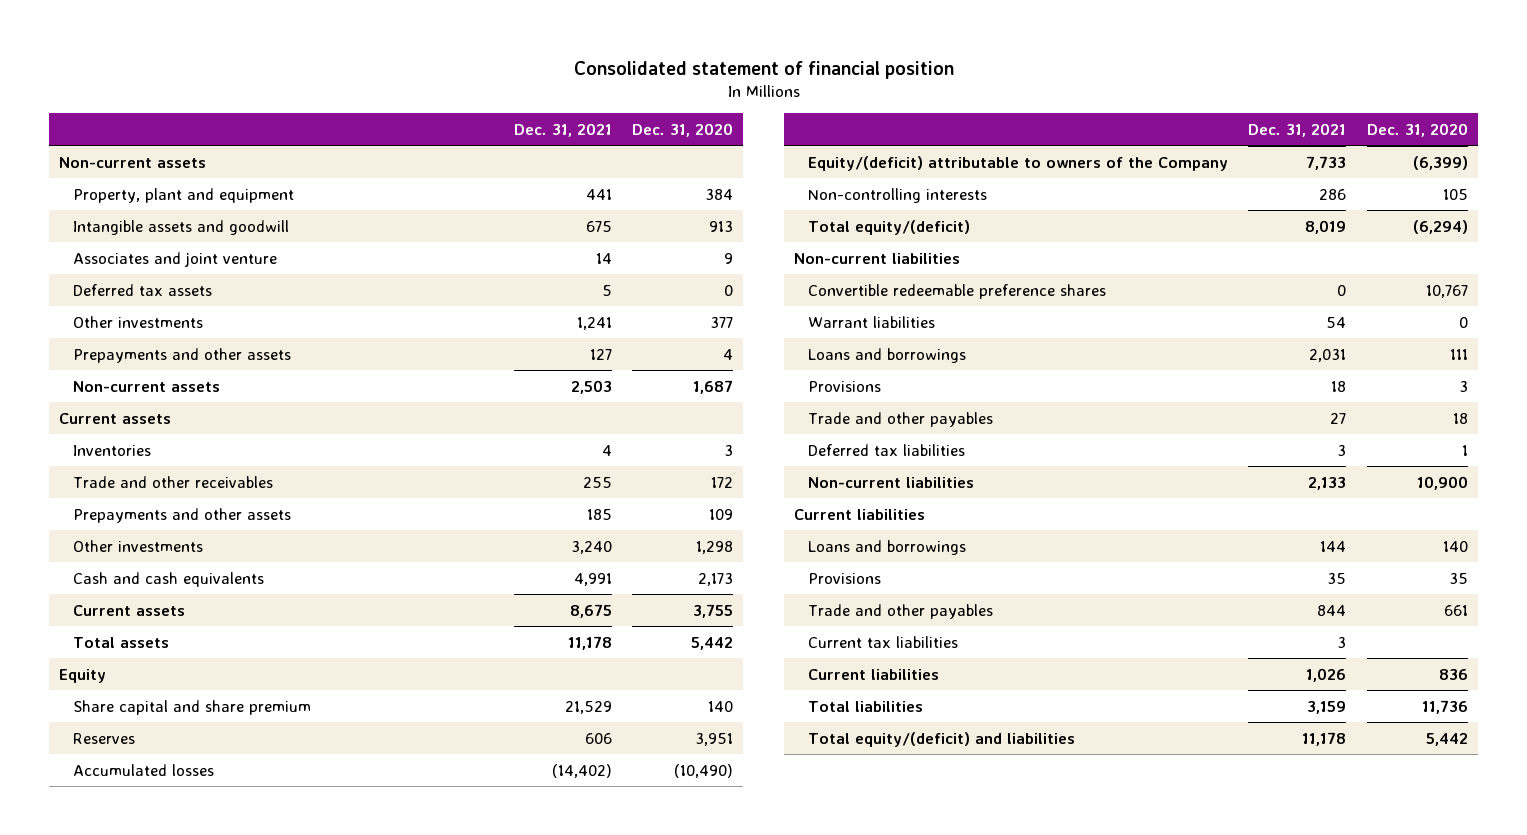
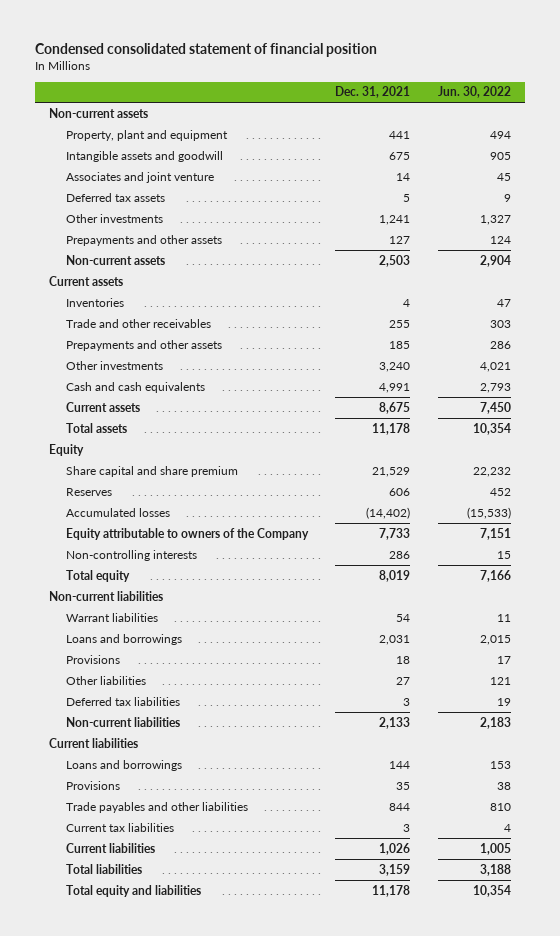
- Consolidated statement of financial position
+ Condensed consolidated statement of financial position
- | Dec. 31, 2021 | Dec. 31, 2020
+ | Dec. 31, 2021 | Jun. 30, 2022
- Equity/(deficit) attributable to owners of the Company | 7,733 | (6,399)
+ Equity attributable to owners of the Company | 7,733 | 7,151
- Total equity/(deficit) | 8,019 | (6,294)
+ Total equity | 8,019 | 7,166
- Convertible redeemable preference shares | 0 | 10,767
- Trade and other payables | 27 | 18
+ Other liabilities | 27 | 121
- Trade and other payables | 844 | 661
+ Trade payables and other liabilities | 844 | 810
- Total equity/(deficit) and liabilities | 11,178 | 5,442
+ Total equity and liabilities | 11,178 | 10,354

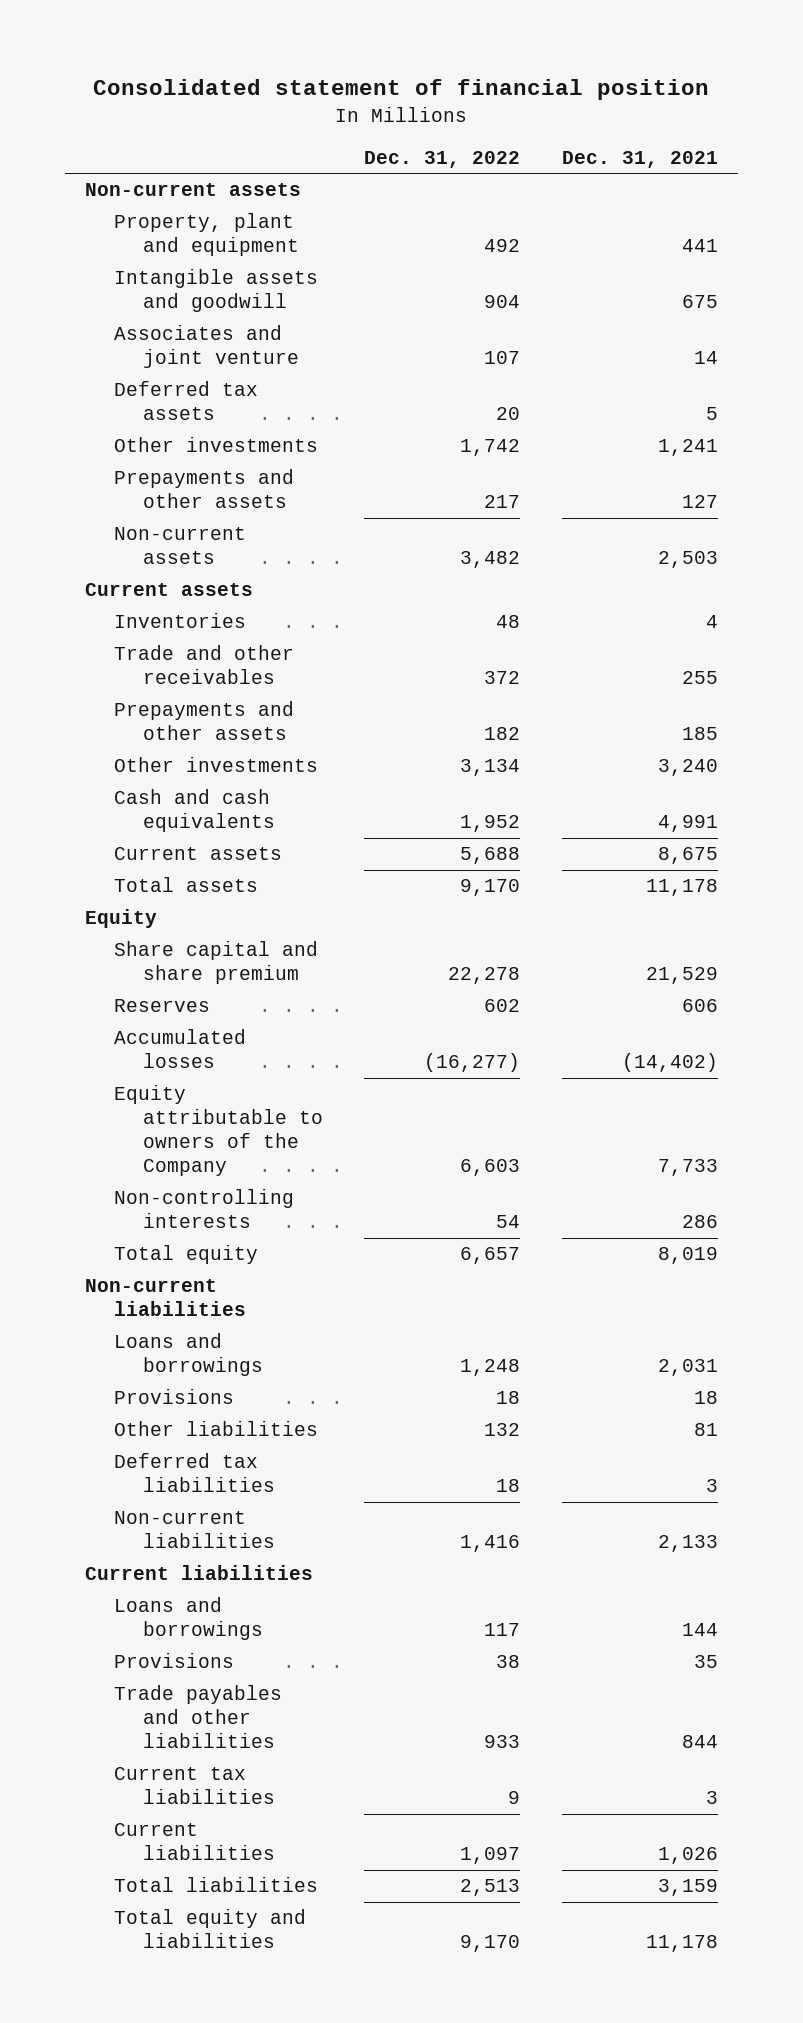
- Condensed consolidated statement of financial position
+ Consolidated statement of financial position
- | Dec. 31, 2021 | Jun. 30, 2022
+ | Dec. 31, 2022 | Dec. 31, 2021
- Warrant liabilities | 54 | 11
- Other liabilities | 27 | 121
+ Other liabilities | 132 | 81

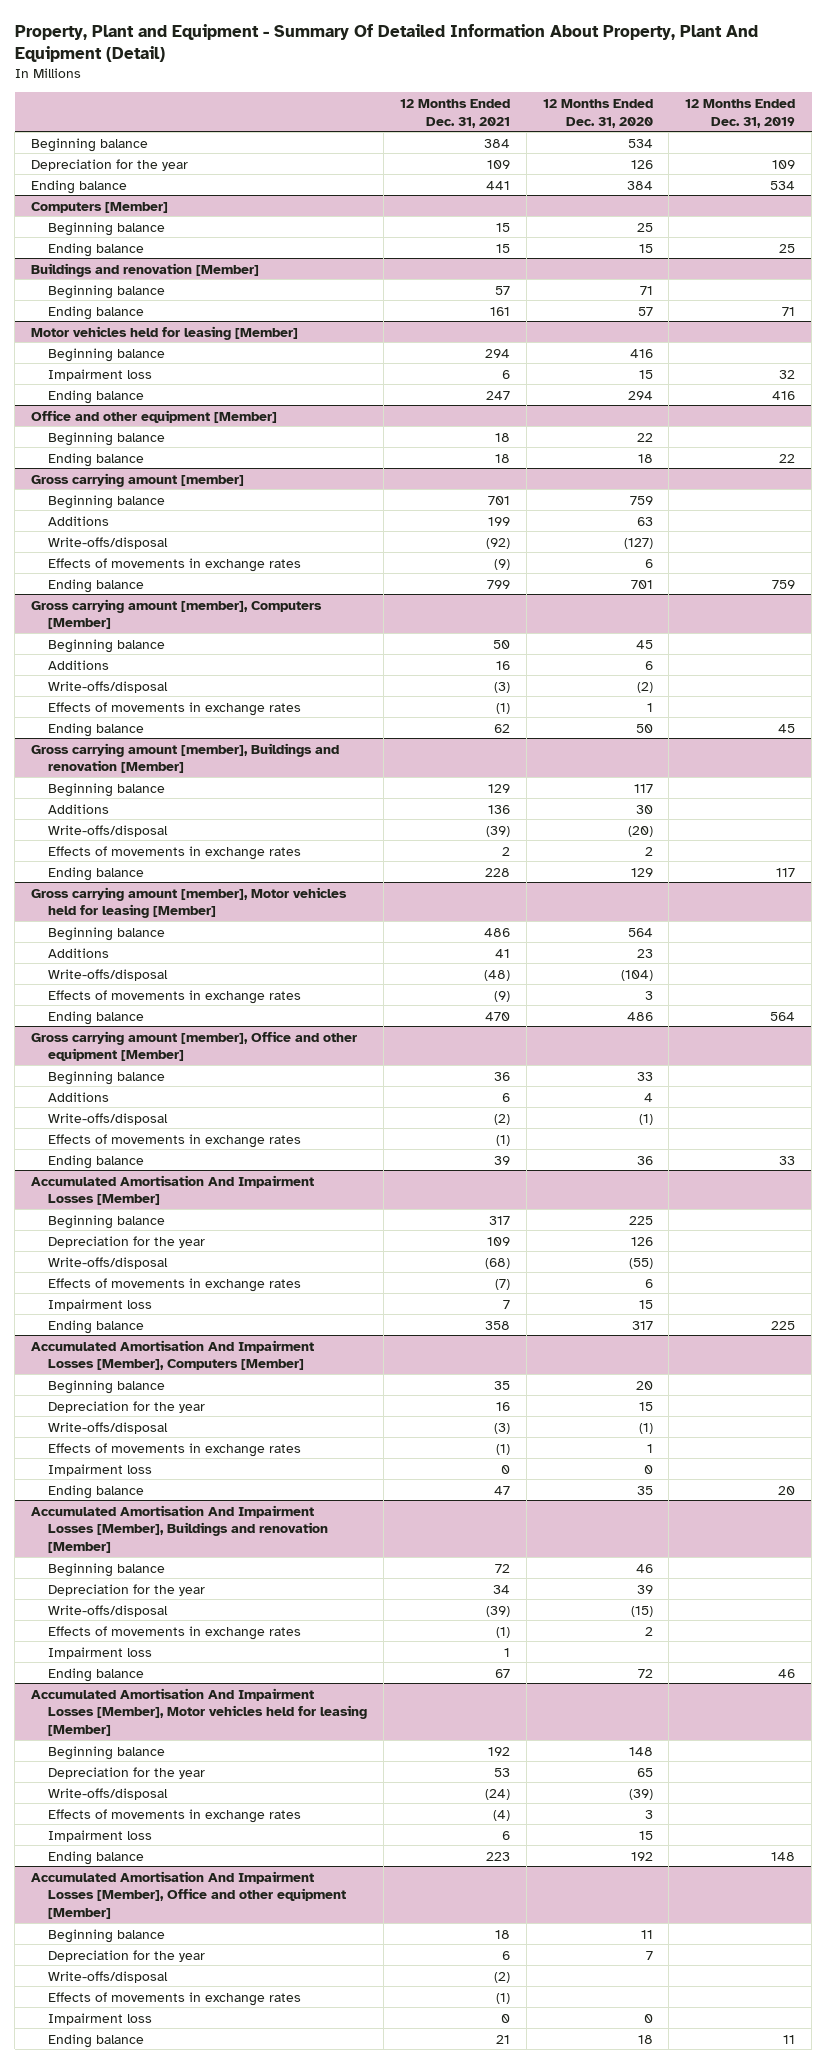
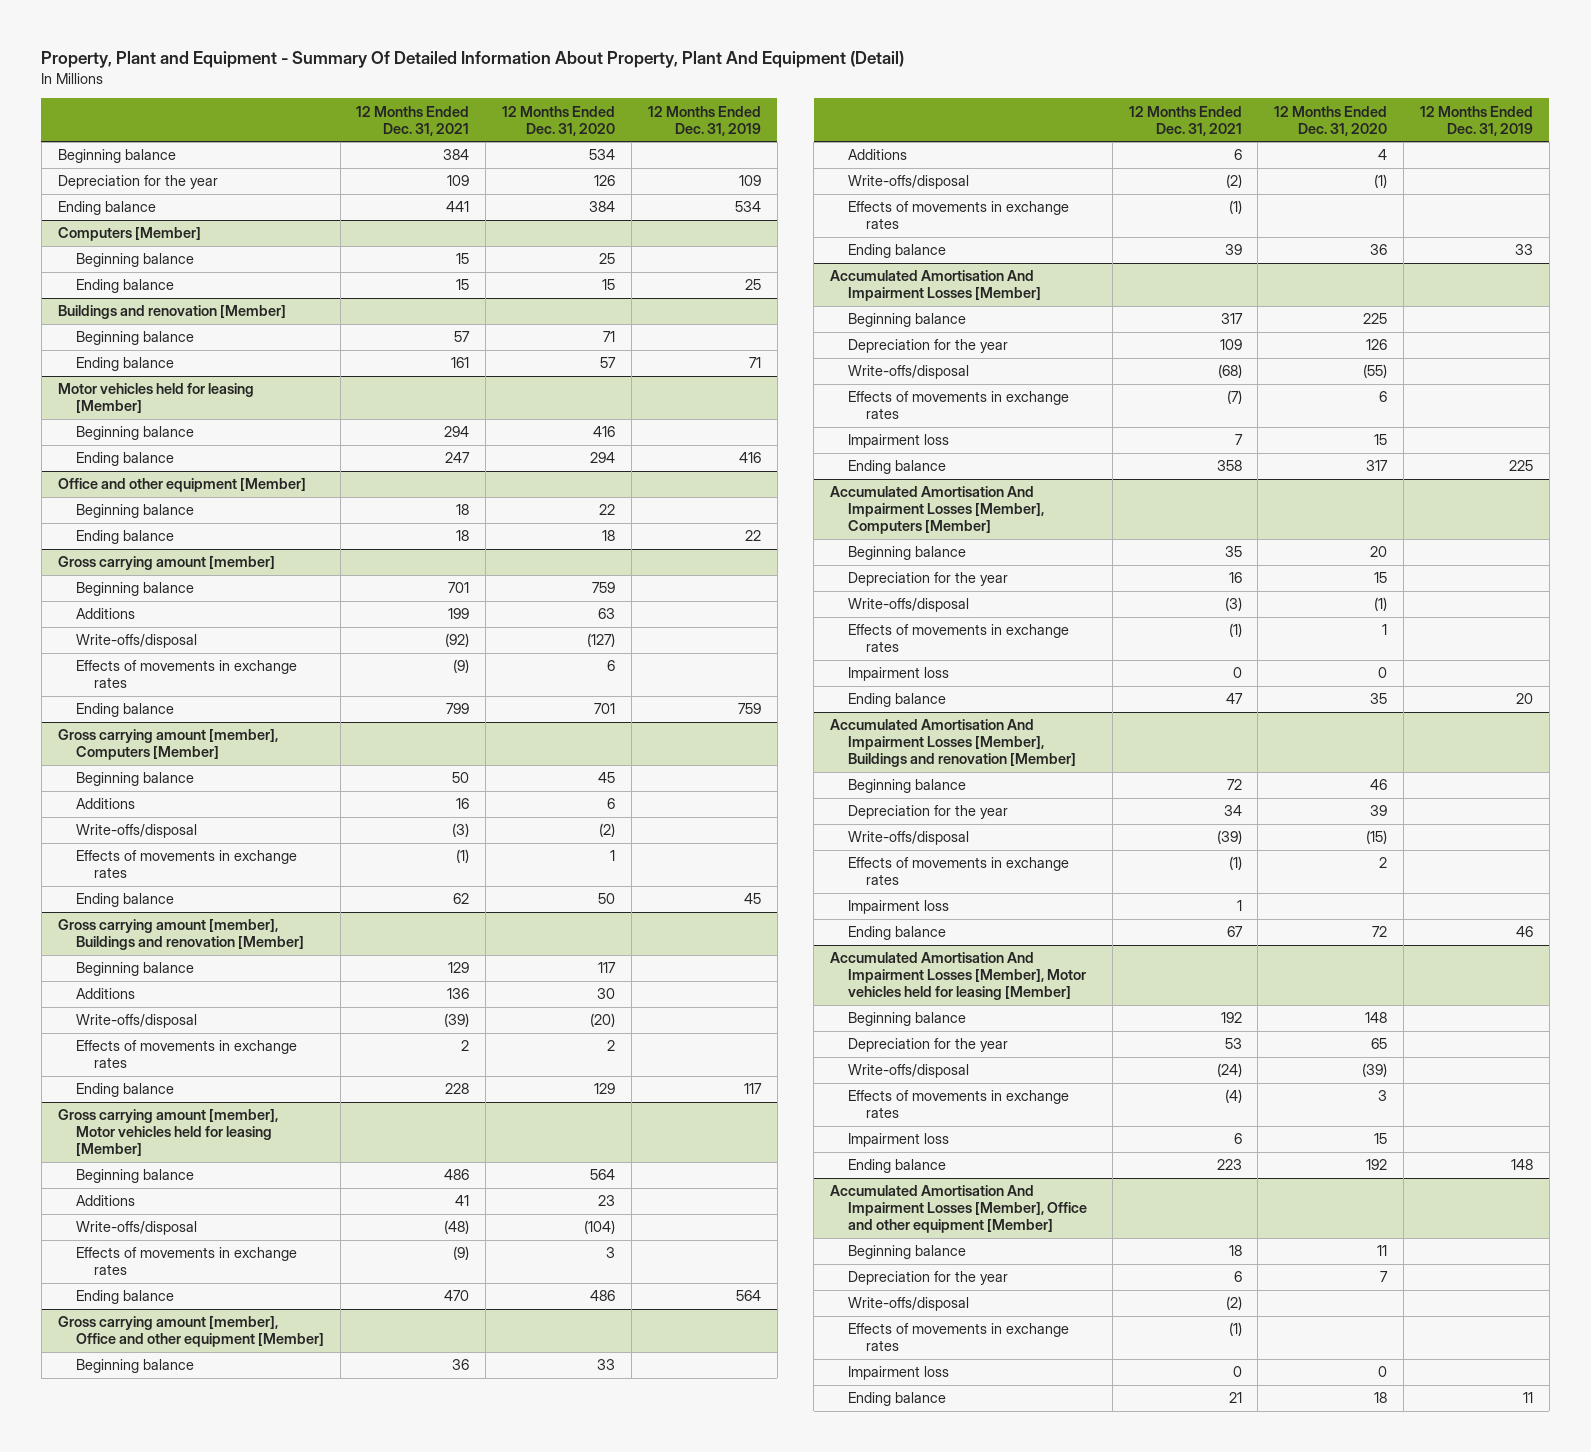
@ Motor vehicles held for leasing [Member]
- Impairment loss | 6 | 15 | 32

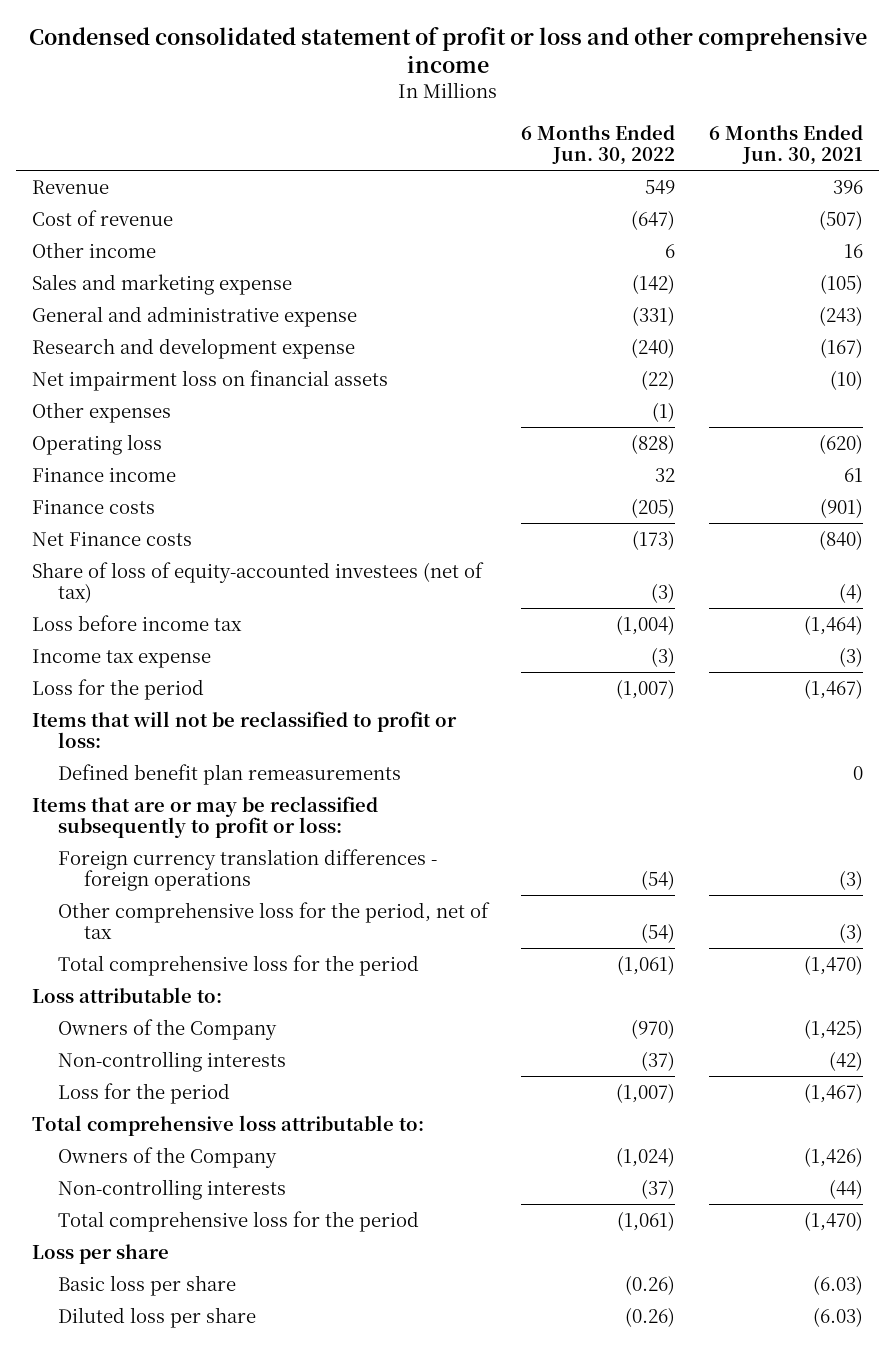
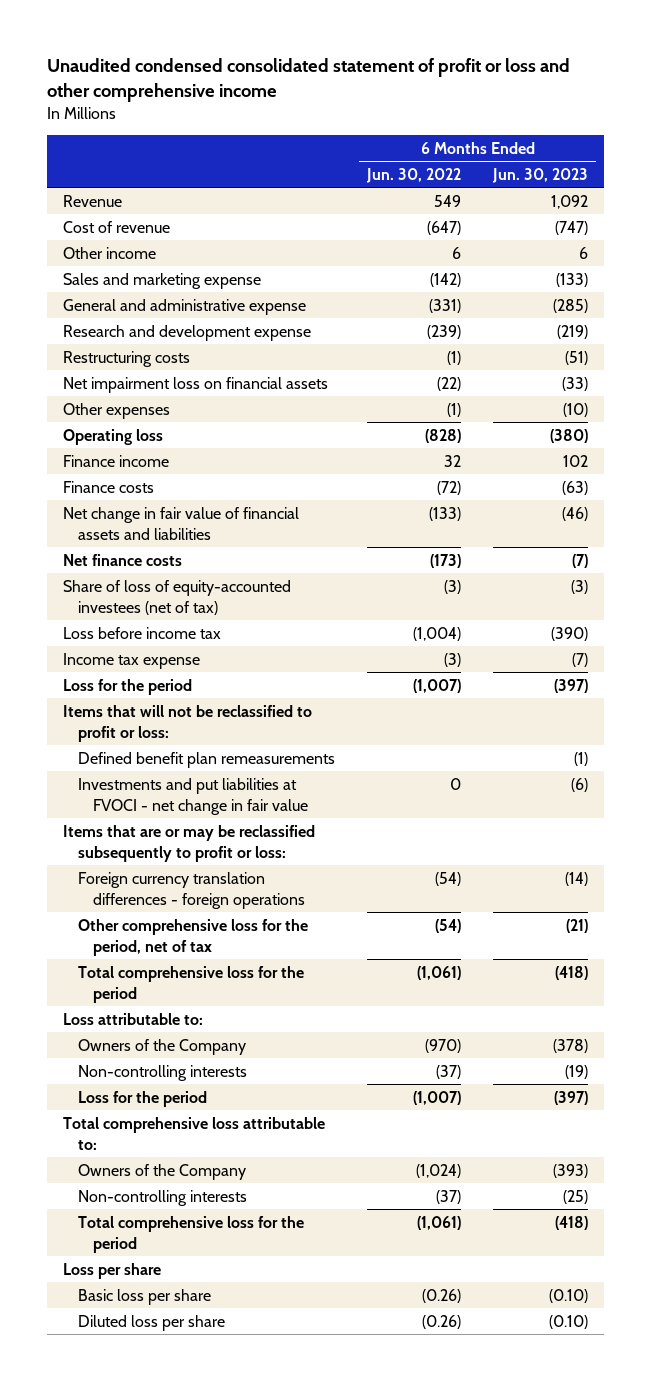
- Condensed consolidated statement of profit or loss and other comprehensive income
+ Unaudited condensed consolidated statement of profit or loss and other comprehensive income
- | 6 Months Ended Jun. 30, 2022 | 6 Months Ended Jun. 30, 2021
+ | 6 Months Ended Jun. 30, 2022 | 6 Months Ended Jun. 30, 2023
- Research and development expense | (240) | (167)
+ Research and development expense | (239) | (219)
+ Restructuring costs | (1) | (51)
- Finance costs | (205) | (901)
- Net Finance costs | (173) | (840)
+ Finance costs | (72) | (63)
+ Net change in fair value of financial assets and liabilities | (133) | (46)
+ Net finance costs | (173) | (7)
+ Investments and put liabilities at FVOCI - net change in fair value | 0 | (6)

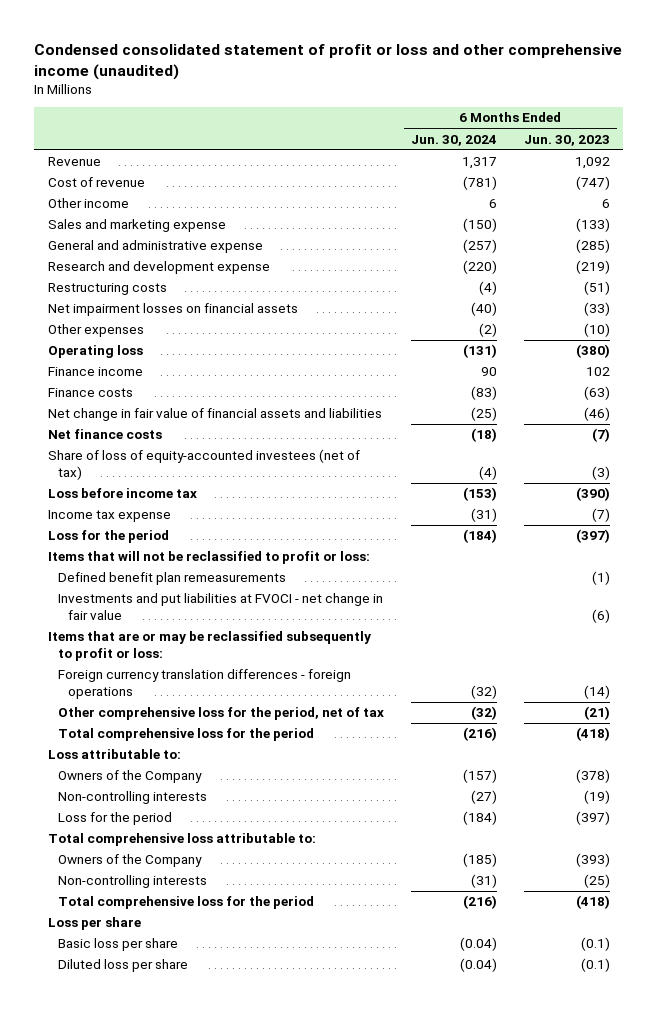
- Unaudited condensed consolidated statement of profit or loss and other comprehensive income
+ Condensed consolidated statement of profit or loss and other comprehensive income (unaudited)
- | 6 Months Ended Jun. 30, 2022 | 6 Months Ended Jun. 30, 2023
+ | 6 Months Ended Jun. 30, 2024 | 6 Months Ended Jun. 30, 2023
- Net impairment loss on financial assets | (22) | (33)
+ Net impairment losses on financial assets | (40) | (33)
- Basic loss per share | (0.26) | (0.10)
- Diluted loss per share | (0.26) | (0.10)
+ Basic loss per share | (0.04) | (0.1)
+ Diluted loss per share | (0.04) | (0.1)

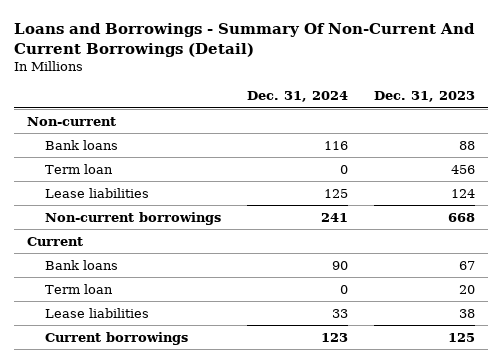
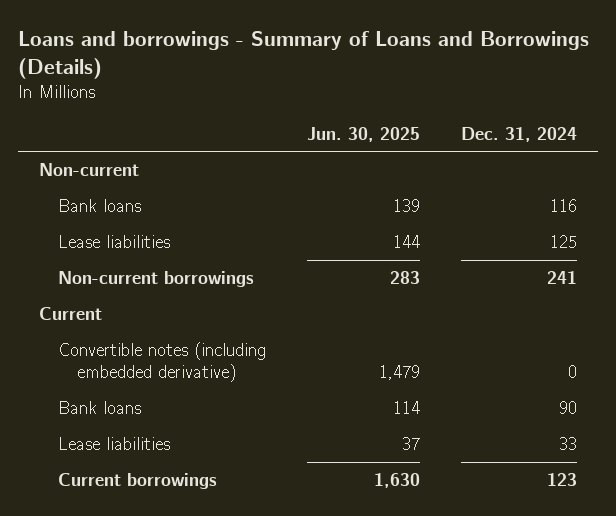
- Loans and Borrowings - Summary Of Non-Current And Current Borrowings (Detail)
+ Loans and borrowings - Summary of Loans and Borrowings (Details)
- | Dec. 31, 2024 | Dec. 31, 2023
+ | Jun. 30, 2025 | Dec. 31, 2024
- Term loan | 0 | 456
+ Convertible notes (including embedded derivative) | 1,479 | 0
- Term loan | 0 | 20

